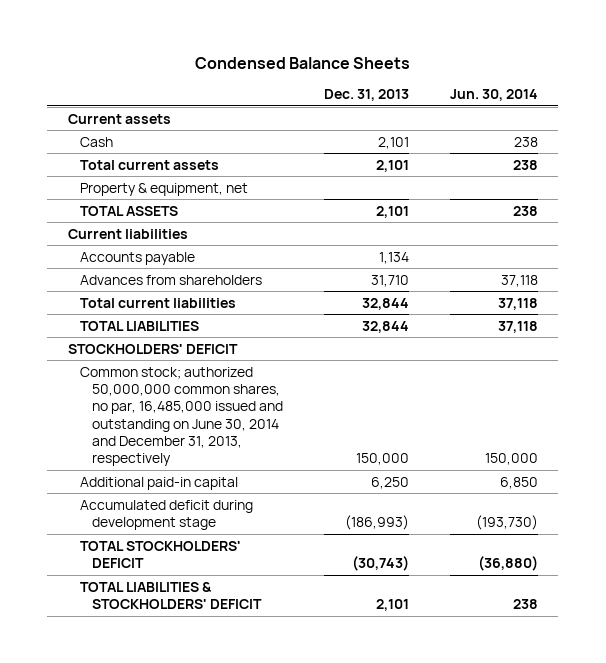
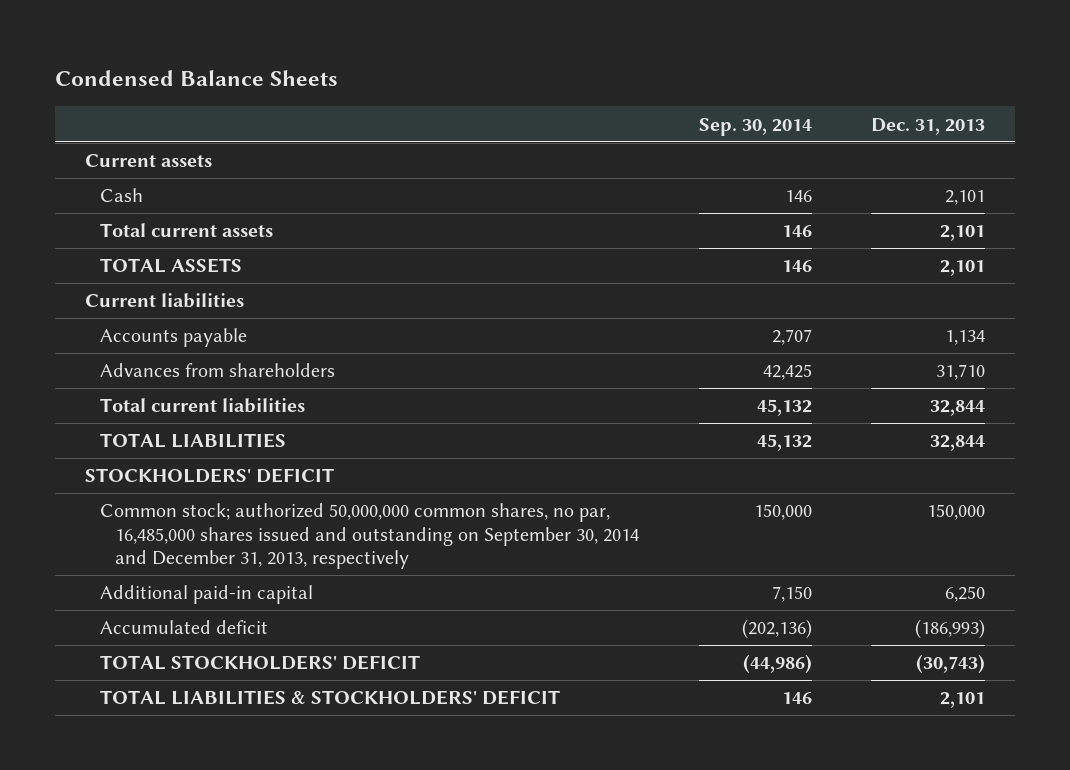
- | Dec. 31, 2013 | Jun. 30, 2014
+ | Sep. 30, 2014 | Dec. 31, 2013
- Property & equipment, net
- Common stock; authorized 50,000,000 common shares, no par, 16,485,000 issued and outstanding on June 30, 2014 and December 31, 2013, respectively | 150,000 | 150,000
+ Common stock; authorized 50,000,000 common shares, no par, 16,485,000 shares issued and outstanding on September 30, 2014 and December 31, 2013, respectively | 150,000 | 150,000
- Accumulated deficit during development stage | (186,993) | (193,730)
+ Accumulated deficit | (202,136) | (186,993)

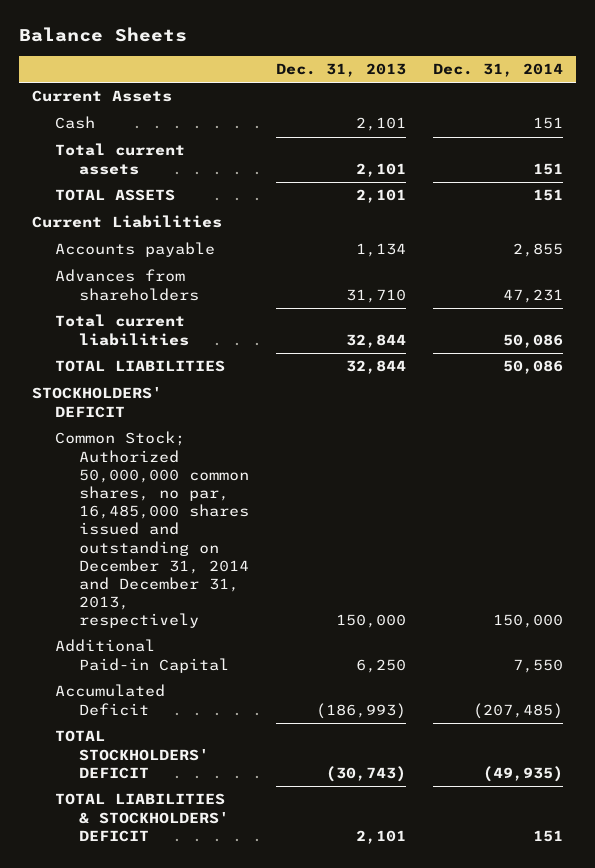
- Condensed Balance Sheets
+ Balance Sheets
- | Sep. 30, 2014 | Dec. 31, 2013
+ | Dec. 31, 2013 | Dec. 31, 2014
- Current assets
+ Current Assets
- Current liabilities
+ Current Liabilities
- Common stock; authorized 50,000,000 common shares, no par, 16,485,000 shares issued and outstanding on September 30, 2014 and December 31, 2013, respectively | 150,000 | 150,000
- Additional paid-in capital | 7,150 | 6,250
- Accumulated deficit | (202,136) | (186,993)
+ Common Stock; Authorized 50,000,000 common shares, no par, 16,485,000 shares issued and outstanding on December 31, 2014 and December 31, 2013, respectively | 150,000 | 150,000
+ Additional Paid-in Capital | 6,250 | 7,550
+ Accumulated Deficit | (186,993) | (207,485)

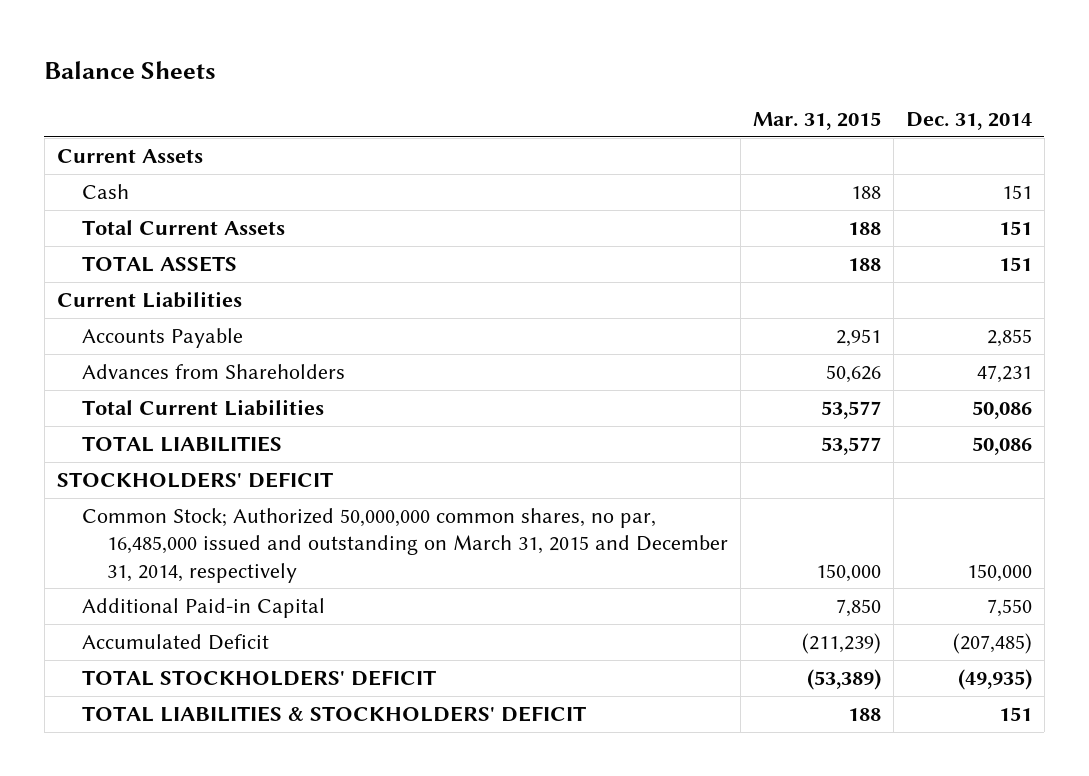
- | Dec. 31, 2013 | Dec. 31, 2014
+ | Mar. 31, 2015 | Dec. 31, 2014
- Total current assets | 2,101 | 151
+ Total Current Assets | 188 | 151
- Accounts payable | 1,134 | 2,855
- Advances from shareholders | 31,710 | 47,231
- Total current liabilities | 32,844 | 50,086
+ Accounts Payable | 2,951 | 2,855
+ Advances from Shareholders | 50,626 | 47,231
+ Total Current Liabilities | 53,577 | 50,086
- Common Stock; Authorized 50,000,000 common shares, no par, 16,485,000 shares issued and outstanding on December 31, 2014 and December 31, 2013, respectively | 150,000 | 150,000
+ Common Stock; Authorized 50,000,000 common shares, no par, 16,485,000 issued and outstanding on March 31, 2015 and December 31, 2014, respectively | 150,000 | 150,000

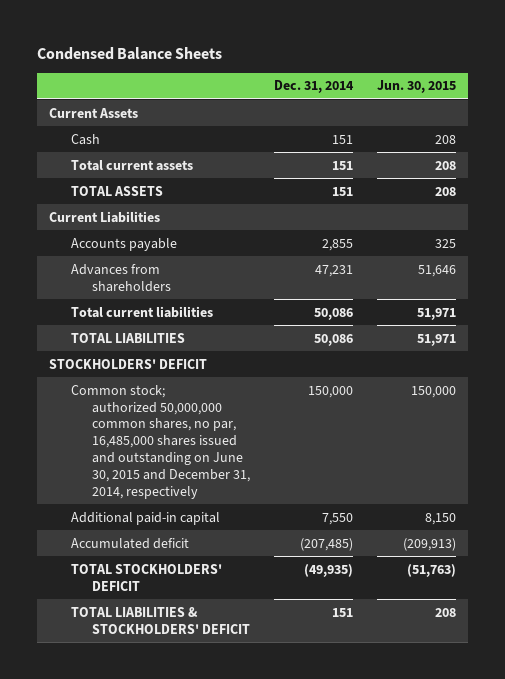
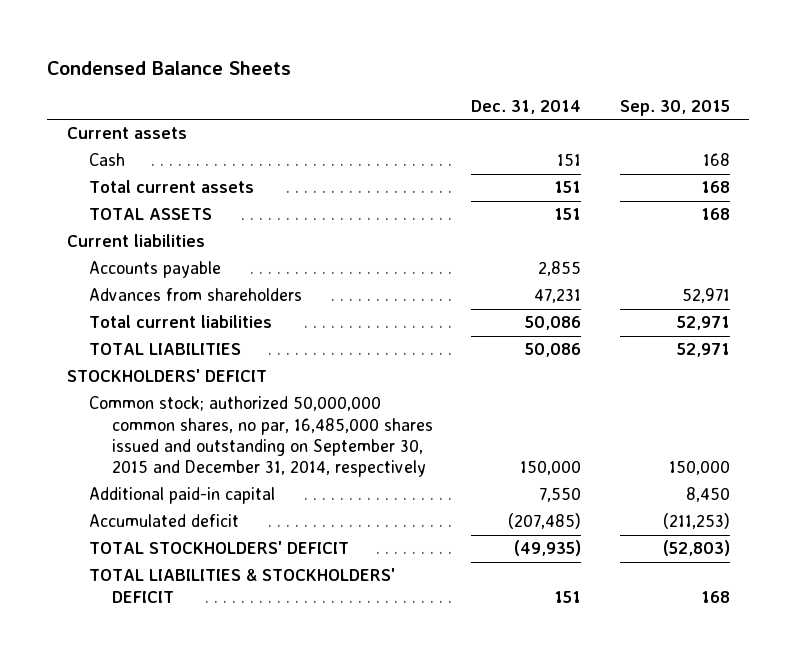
- | Dec. 31, 2014 | Jun. 30, 2015
+ | Dec. 31, 2014 | Sep. 30, 2015
- Current Assets
+ Current assets
- Current Liabilities
+ Current liabilities
- Common stock; authorized 50,000,000 common shares, no par, 16,485,000 shares issued and outstanding on June 30, 2015 and December 31, 2014, respectively | 150,000 | 150,000
+ Common stock; authorized 50,000,000 common shares, no par, 16,485,000 shares issued and outstanding on September 30, 2015 and December 31, 2014, respectively | 150,000 | 150,000

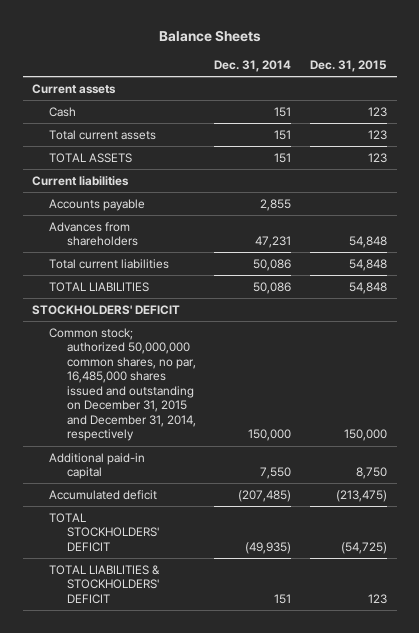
- Condensed Balance Sheets
+ Balance Sheets
- | Dec. 31, 2014 | Sep. 30, 2015
+ | Dec. 31, 2014 | Dec. 31, 2015
- Common stock; authorized 50,000,000 common shares, no par, 16,485,000 shares issued and outstanding on September 30, 2015 and December 31, 2014, respectively | 150,000 | 150,000
+ Common stock; authorized 50,000,000 common shares, no par, 16,485,000 shares issued and outstanding on December 31, 2015 and December 31, 2014, respectively | 150,000 | 150,000

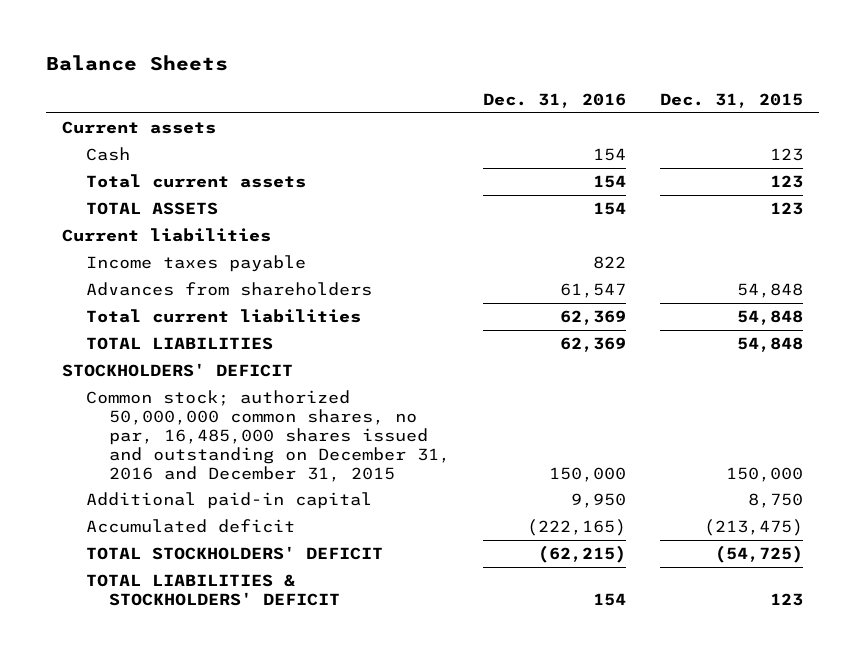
- | Dec. 31, 2014 | Dec. 31, 2015
+ | Dec. 31, 2016 | Dec. 31, 2015
- Accounts payable | 2,855 |
+ Income taxes payable | 822 |
- Common stock; authorized 50,000,000 common shares, no par, 16,485,000 shares issued and outstanding on December 31, 2015 and December 31, 2014, respectively | 150,000 | 150,000
+ Common stock; authorized 50,000,000 common shares, no par, 16,485,000 shares issued and outstanding on December 31, 2016 and December 31, 2015 | 150,000 | 150,000

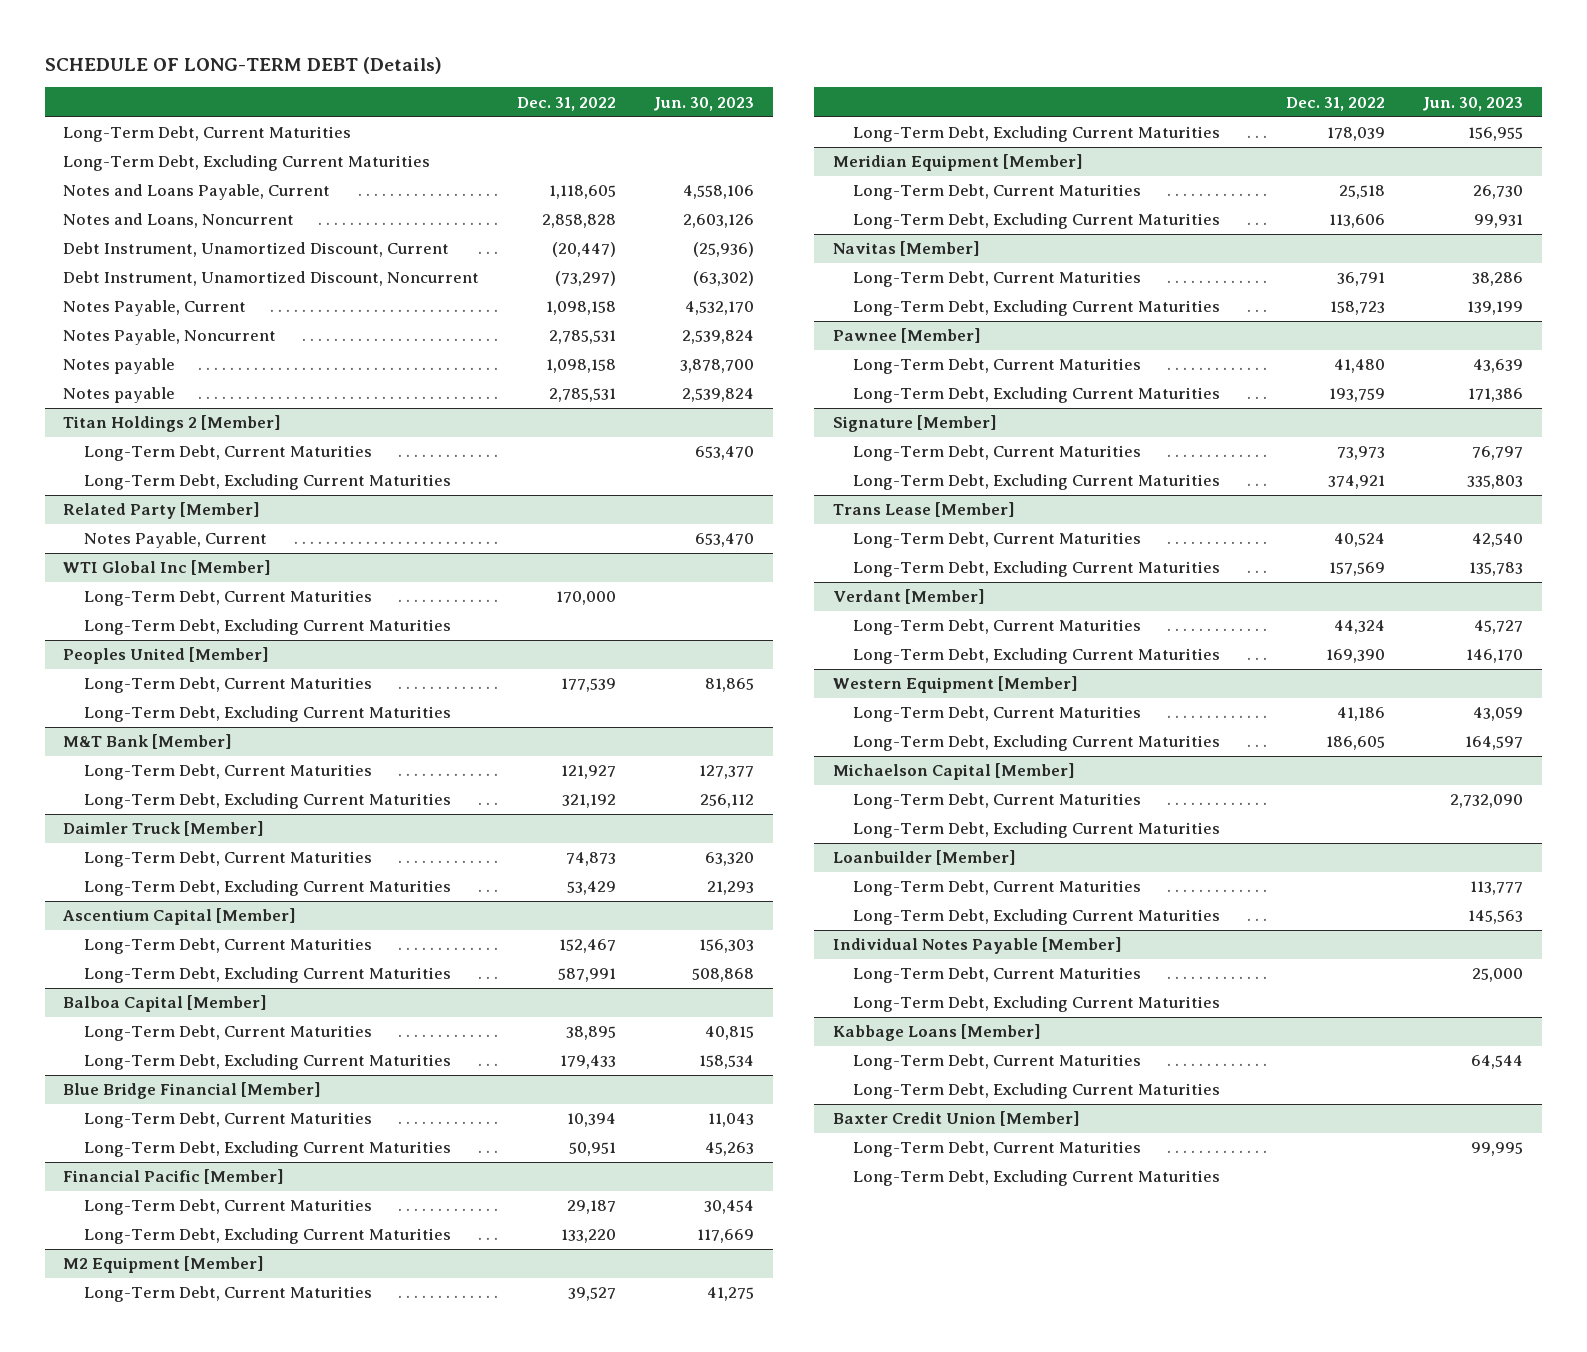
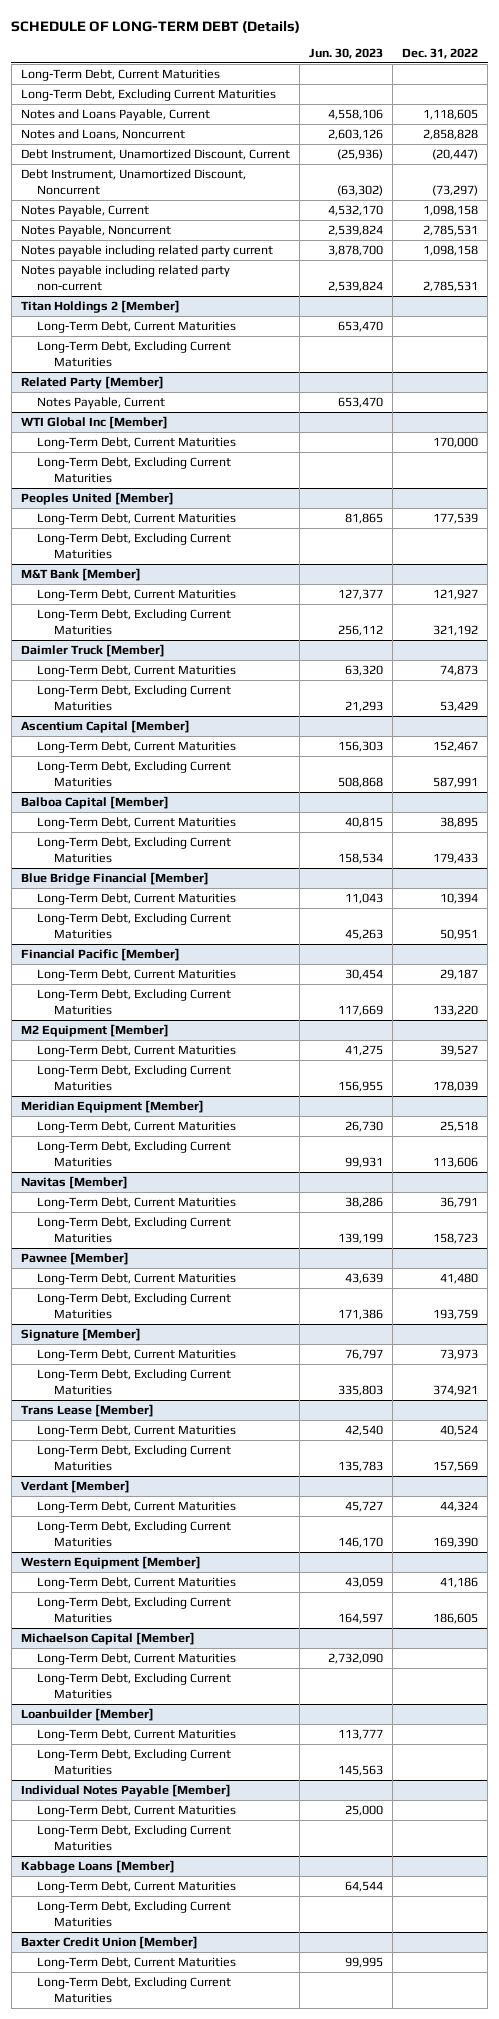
- | Dec. 31, 2022 | Jun. 30, 2023
+ | Jun. 30, 2023 | Dec. 31, 2022
- Notes payable | 1,098,158 | 3,878,700
- Notes payable | 2,785,531 | 2,539,824
+ Notes payable including related party current | 3,878,700 | 1,098,158
+ Notes payable including related party non-current | 2,539,824 | 2,785,531

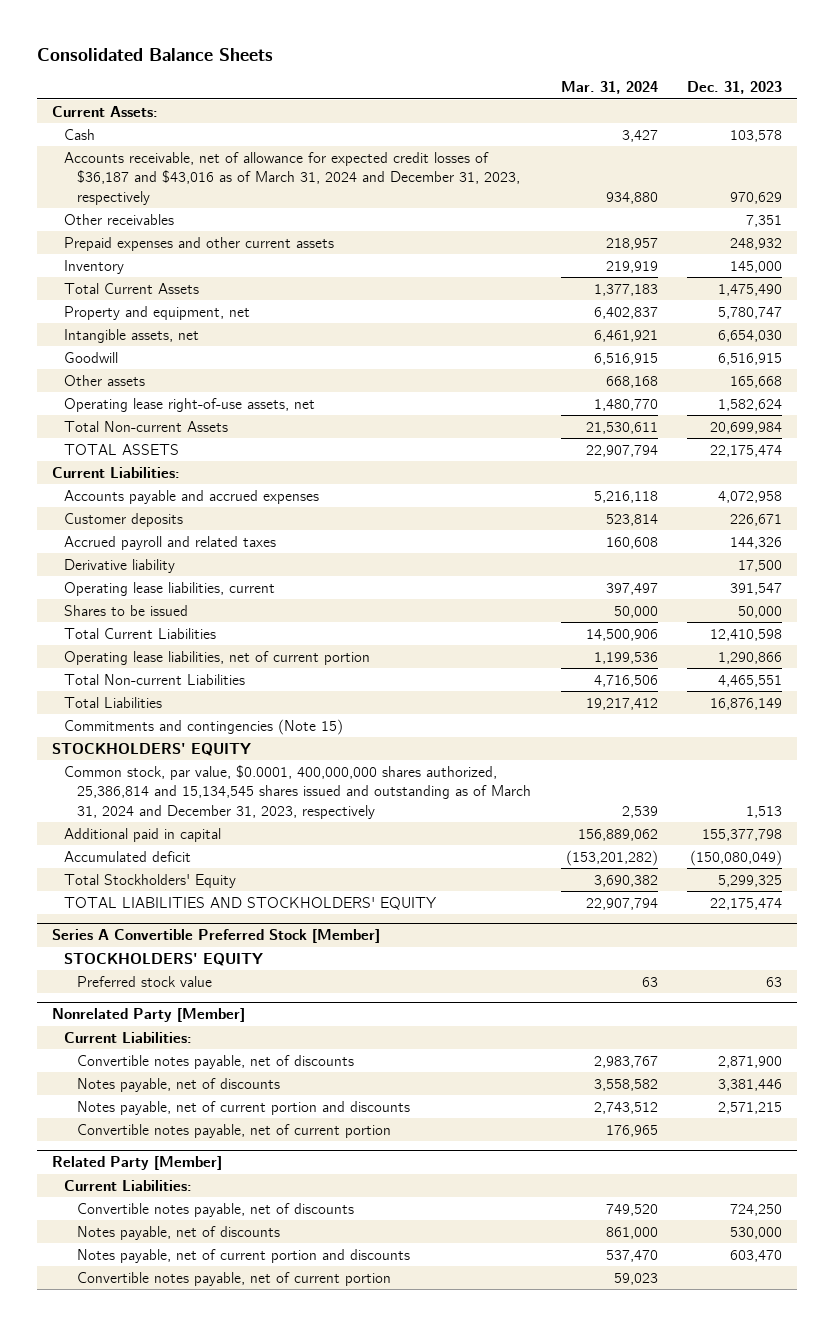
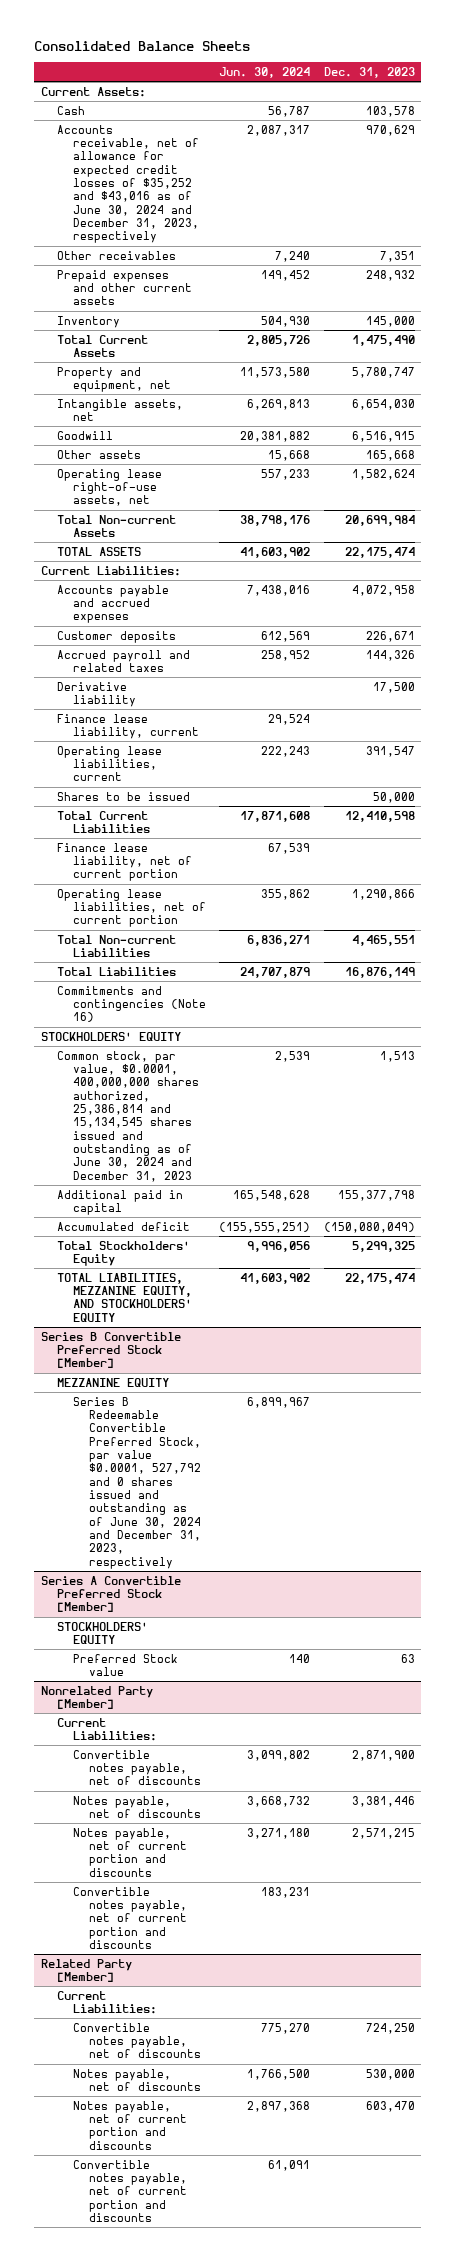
- | Mar. 31, 2024 | Dec. 31, 2023
+ | Jun. 30, 2024 | Dec. 31, 2023
- Accounts receivable, net of allowance for expected credit losses of $36,187 and $43,016 as of March 31, 2024 and December 31, 2023, respectively | 934,880 | 970,629
+ Accounts receivable, net of allowance for expected credit losses of $35,252 and $43,016 as of June 30, 2024 and December 31, 2023, respectively | 2,087,317 | 970,629
+ Finance lease liability, current | 29,524 |
+ Finance lease liability, net of current portion | 67,539 |
- Commitments and contingencies (Note 15)
+ Commitments and contingencies (Note 16)
- Common stock, par value, $0.0001, 400,000,000 shares authorized, 25,386,814 and 15,134,545 shares issued and outstanding as of March 31, 2024 and December 31, 2023, respectively | 2,539 | 1,513
+ Common stock, par value, $0.0001, 400,000,000 shares authorized, 25,386,814 and 15,134,545 shares issued and outstanding as of June 30, 2024 and December 31, 2023 | 2,539 | 1,513
- TOTAL LIABILITIES AND STOCKHOLDERS' EQUITY | 22,907,794 | 22,175,474
+ TOTAL LIABILITIES, MEZZANINE EQUITY, AND STOCKHOLDERS' EQUITY | 41,603,902 | 22,175,474
+ Series B Convertible Preferred Stock [Member]
+ MEZZANINE EQUITY
+ Series B Redeemable Convertible Preferred Stock, par value $0.0001, 527,792 and 0 shares issued and outstanding as of June 30, 2024 and December 31, 2023, respectively | 6,899,967 |
@ Series A Convertible Preferred Stock [Member]
- Preferred stock value | 63 | 63
+ Preferred Stock value | 140 | 63
@ Nonrelated Party [Member]
- Convertible notes payable, net of current portion | 176,965 |
+ Convertible notes payable, net of current portion and discounts | 183,231 |
@ Related Party [Member]
- Convertible notes payable, net of current portion | 59,023 |
+ Convertible notes payable, net of current portion and discounts | 61,091 |

